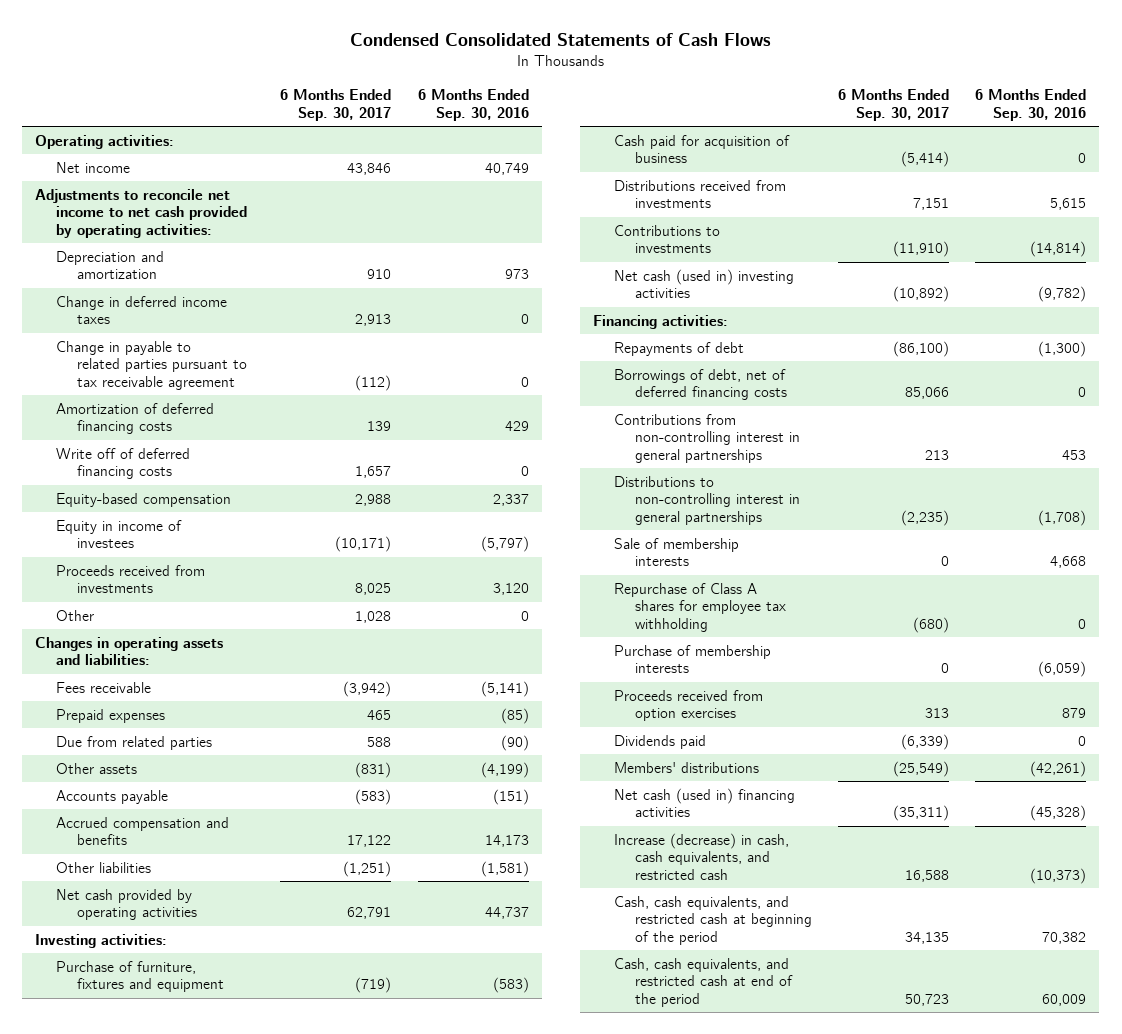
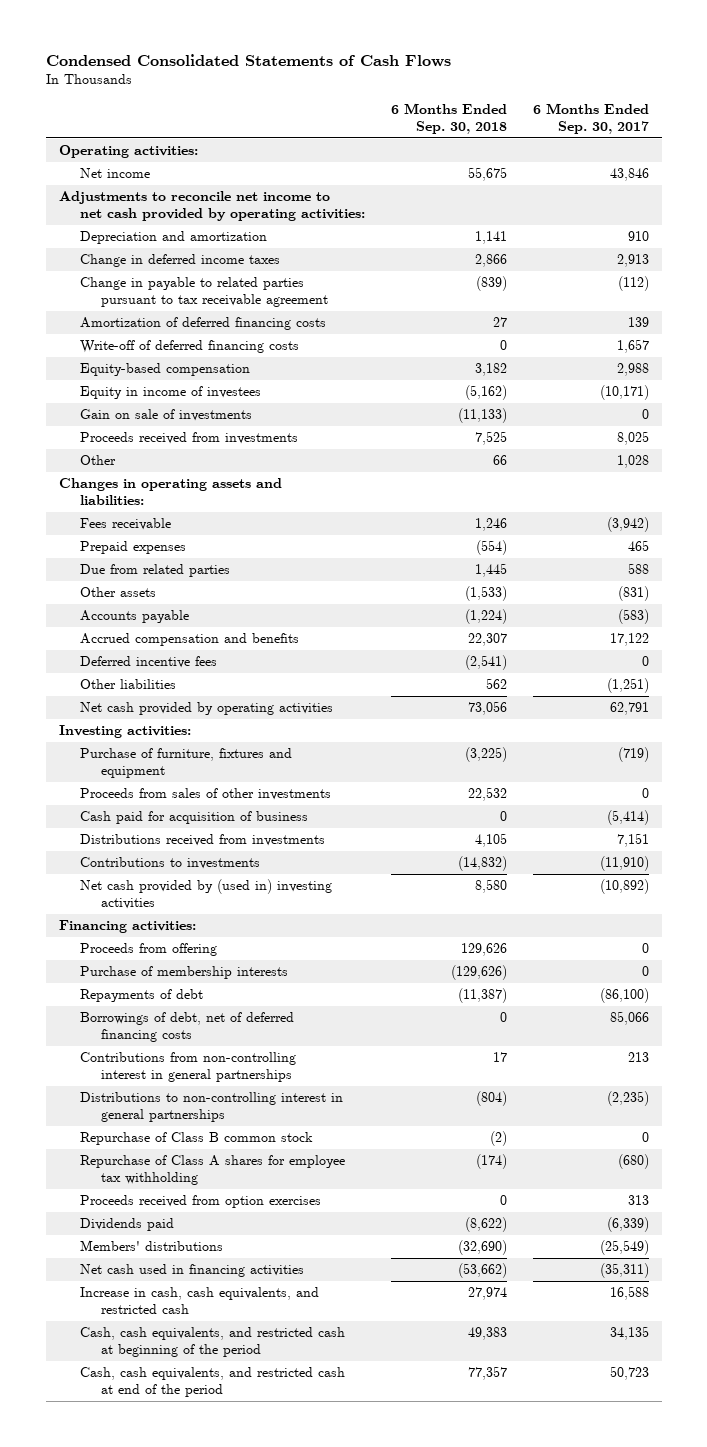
- | 6 Months Ended Sep. 30, 2017 | 6 Months Ended Sep. 30, 2016
+ | 6 Months Ended Sep. 30, 2018 | 6 Months Ended Sep. 30, 2017
- Write off of deferred financing costs | 1,657 | 0
+ Write-off of deferred financing costs | 0 | 1,657
+ Gain on sale of investments | (11,133) | 0
+ Deferred incentive fees | (2,541) | 0
+ Proceeds from sales of other investments | 22,532 | 0
- Net cash (used in) investing activities | (10,892) | (9,782)
+ Net cash provided by (used in) investing activities | 8,580 | (10,892)
+ Proceeds from offering | 129,626 | 0
moved up: Purchase of membership interests | (129,626) | 0
- Sale of membership interests | 0 | 4,668
+ Repurchase of Class B common stock | (2) | 0
- Net cash (used in) financing activities | (35,311) | (45,328)
- Increase (decrease) in cash, cash equivalents, and restricted cash | 16,588 | (10,373)
+ Net cash used in financing activities | (53,662) | (35,311)
+ Increase in cash, cash equivalents, and restricted cash | 27,974 | 16,588

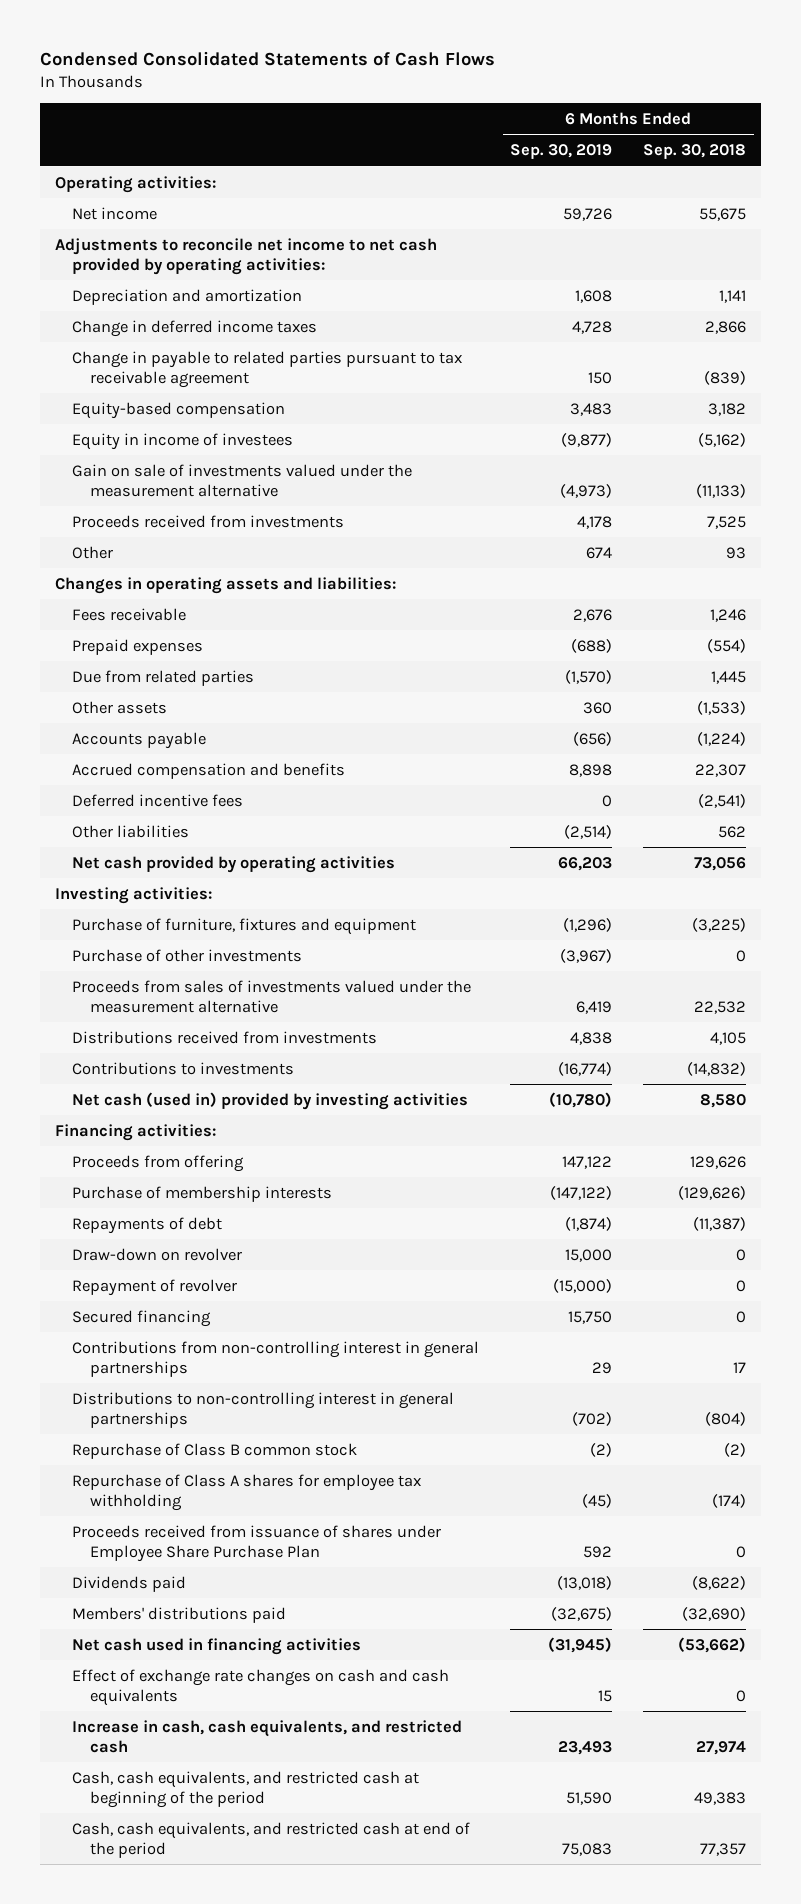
- | 6 Months Ended Sep. 30, 2018 | 6 Months Ended Sep. 30, 2017
+ | 6 Months Ended Sep. 30, 2019 | 6 Months Ended Sep. 30, 2018
- Amortization of deferred financing costs | 27 | 139
- Write-off of deferred financing costs | 0 | 1,657
- Gain on sale of investments | (11,133) | 0
+ Gain on sale of investments valued under the measurement alternative | (4,973) | (11,133)
- Other | 66 | 1,028
+ Other | 674 | 93
- Proceeds from sales of other investments | 22,532 | 0
- Cash paid for acquisition of business | 0 | (5,414)
+ Purchase of other investments | (3,967) | 0
+ Proceeds from sales of investments valued under the measurement alternative | 6,419 | 22,532
- Net cash provided by (used in) investing activities | 8,580 | (10,892)
+ Net cash (used in) provided by investing activities | (10,780) | 8,580
- Borrowings of debt, net of deferred financing costs | 0 | 85,066
+ Draw-down on revolver | 15,000 | 0
+ Repayment of revolver | (15,000) | 0
+ Secured financing | 15,750 | 0
- Proceeds received from option exercises | 0 | 313
+ Proceeds received from issuance of shares under Employee Share Purchase Plan | 592 | 0
- Members' distributions | (32,690) | (25,549)
+ Members' distributions paid | (32,675) | (32,690)
+ Effect of exchange rate changes on cash and cash equivalents | 15 | 0

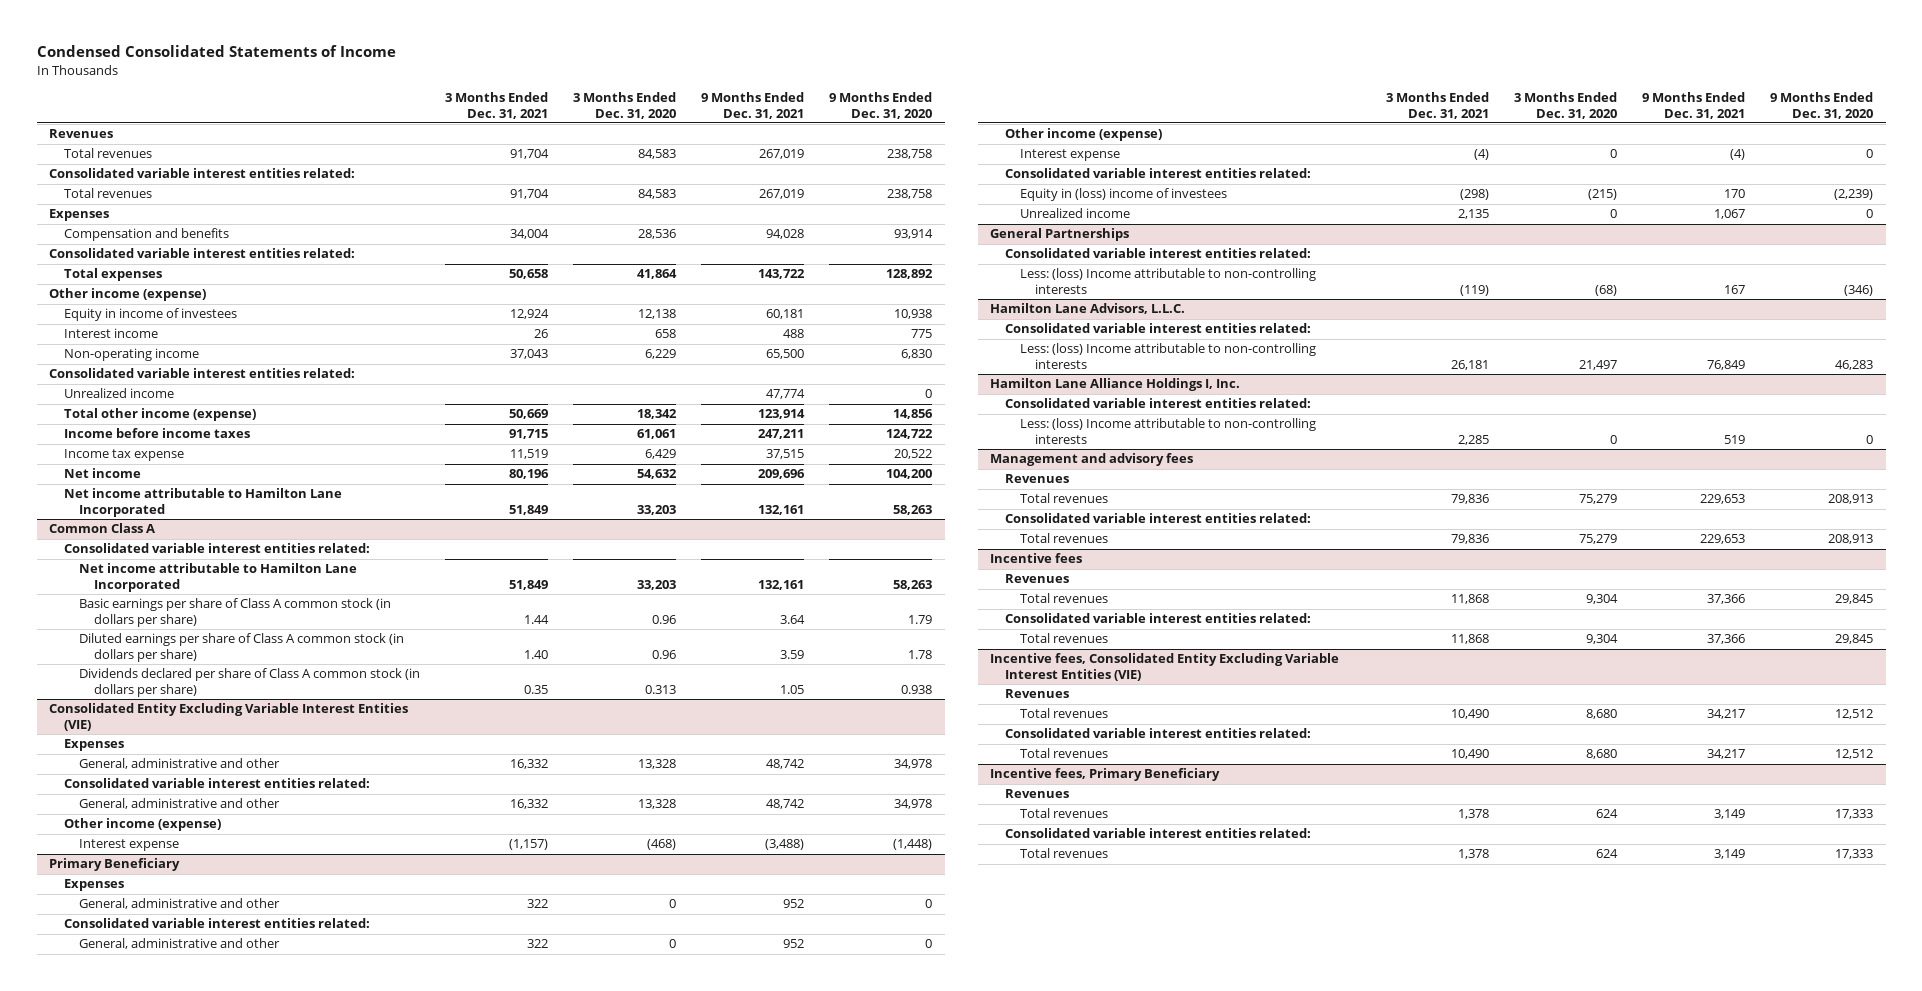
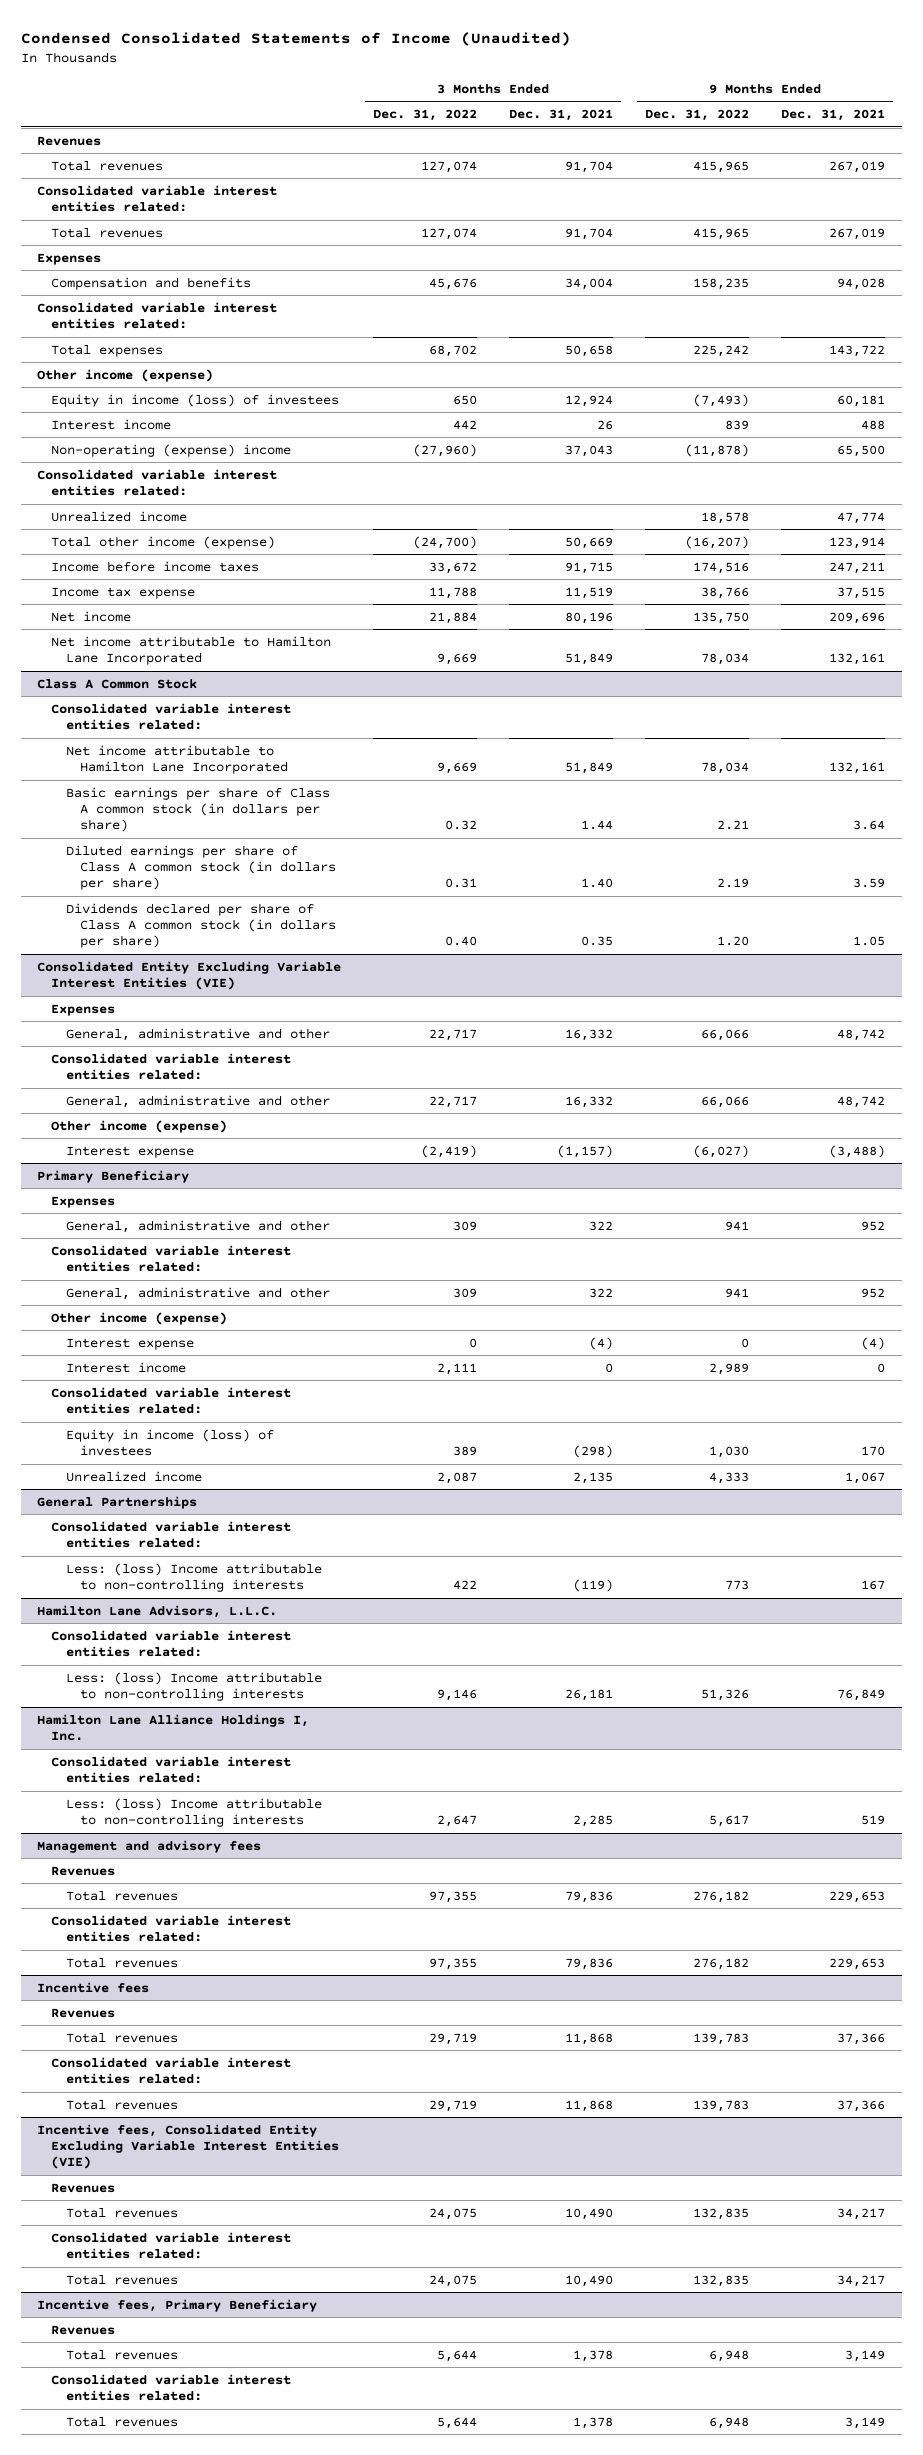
- Condensed Consolidated Statements of Income
+ Condensed Consolidated Statements of Income (Unaudited)
- | 3 Months Ended Dec. 31, 2021 | 3 Months Ended Dec. 31, 2020 | 9 Months Ended Dec. 31, 2021 | 9 Months Ended Dec. 31, 2020
+ | 3 Months Ended Dec. 31, 2022 | 3 Months Ended Dec. 31, 2021 | 9 Months Ended Dec. 31, 2022 | 9 Months Ended Dec. 31, 2021
- Equity in income of investees | 12,924 | 12,138 | 60,181 | 10,938
+ Equity in income (loss) of investees | 650 | 12,924 | (7,493) | 60,181
- Non-operating income | 37,043 | 6,229 | 65,500 | 6,830
+ Non-operating (expense) income | (27,960) | 37,043 | (11,878) | 65,500
- Common Class A
+ Class A Common Stock
@ Primary Beneficiary
+ Interest income | 2,111 | 0 | 2,989 | 0
- Equity in (loss) income of investees | (298) | (215) | 170 | (2,239)
+ Equity in income (loss) of investees | 389 | (298) | 1,030 | 170

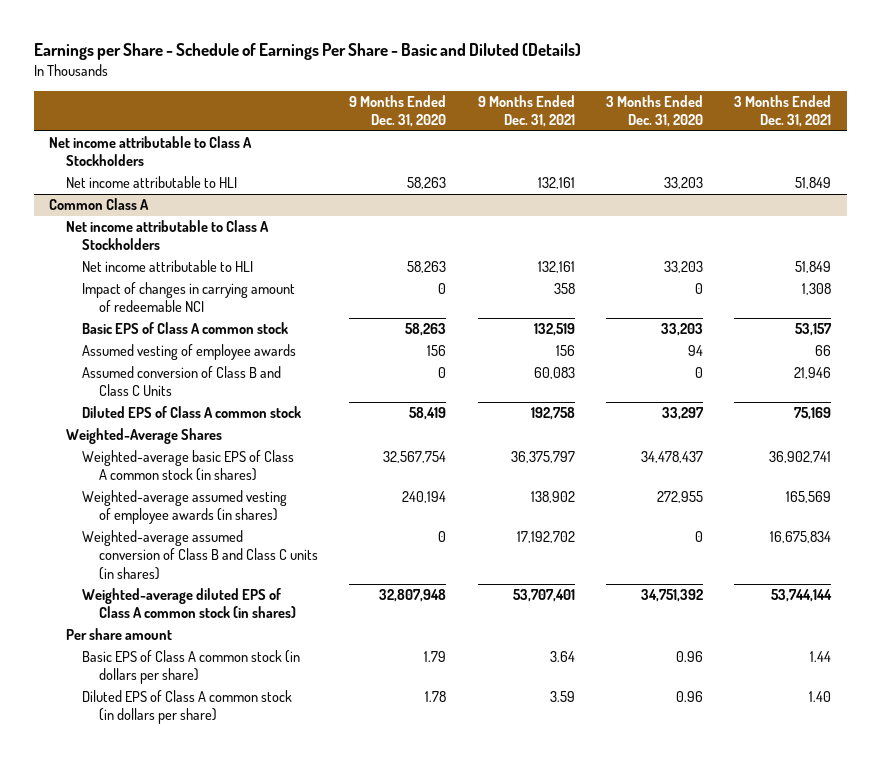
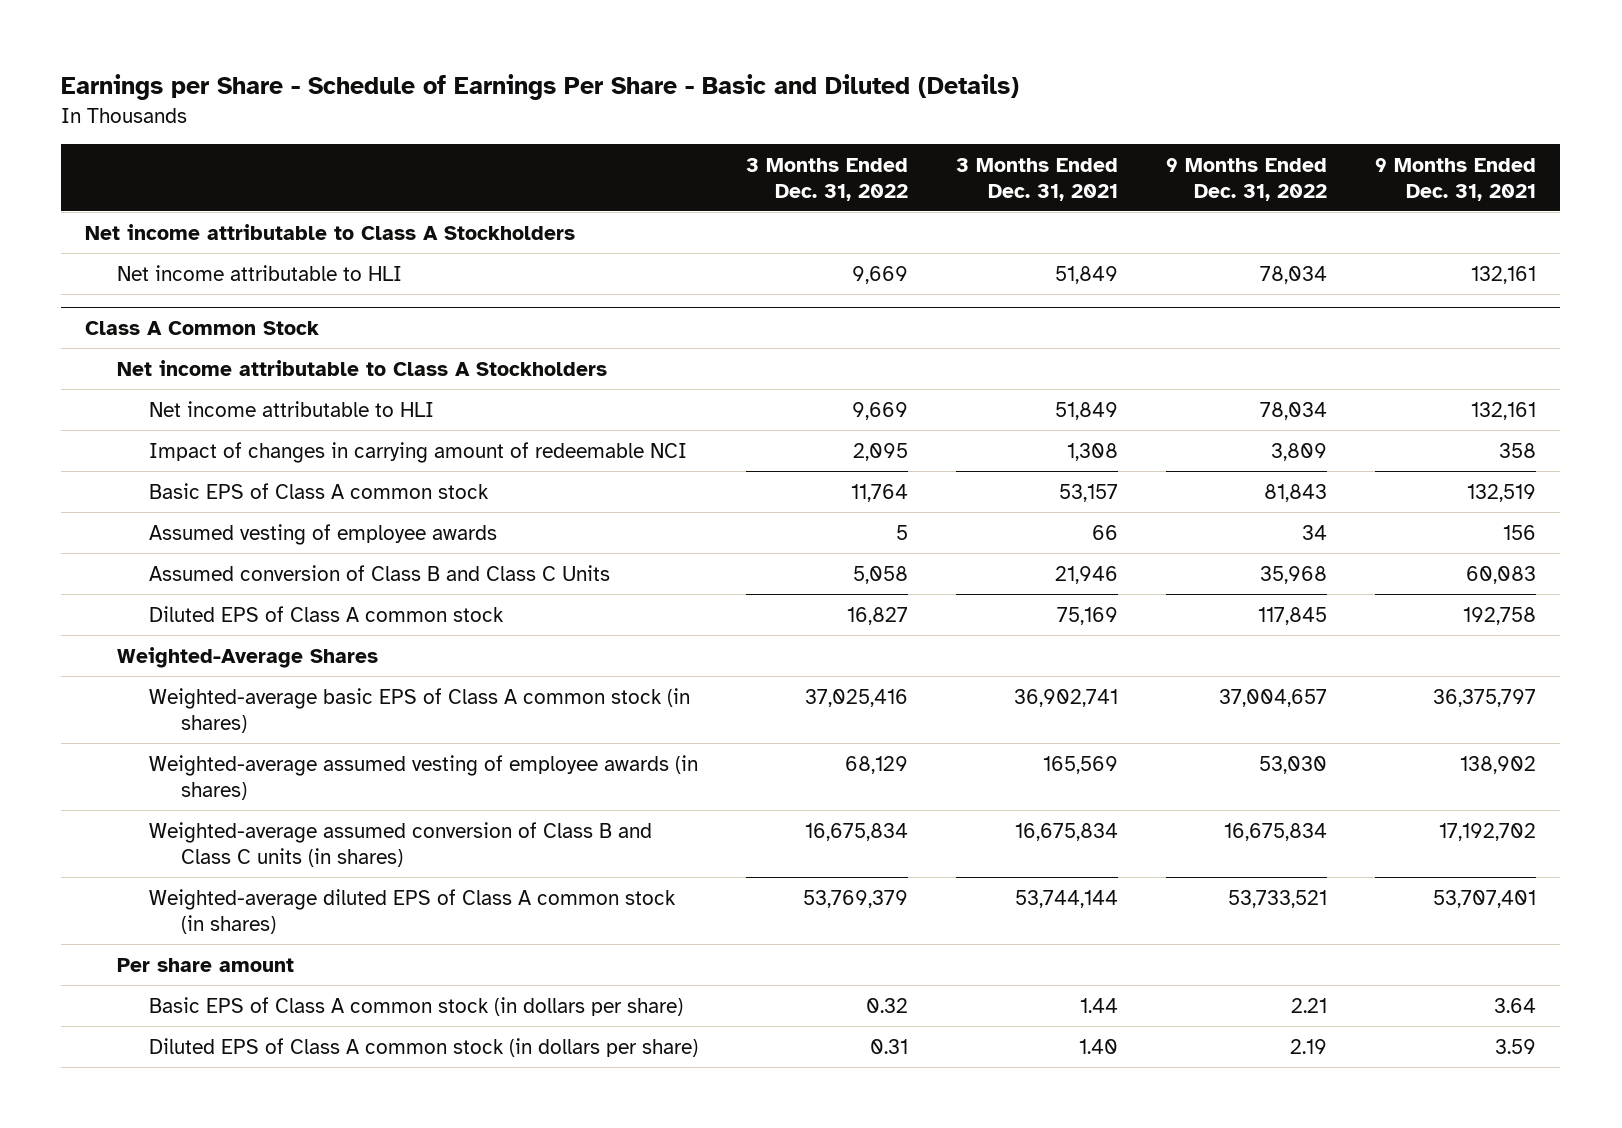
- | 9 Months Ended Dec. 31, 2020 | 9 Months Ended Dec. 31, 2021 | 3 Months Ended Dec. 31, 2020 | 3 Months Ended Dec. 31, 2021
+ | 3 Months Ended Dec. 31, 2022 | 3 Months Ended Dec. 31, 2021 | 9 Months Ended Dec. 31, 2022 | 9 Months Ended Dec. 31, 2021
- Common Class A
+ Class A Common Stock

